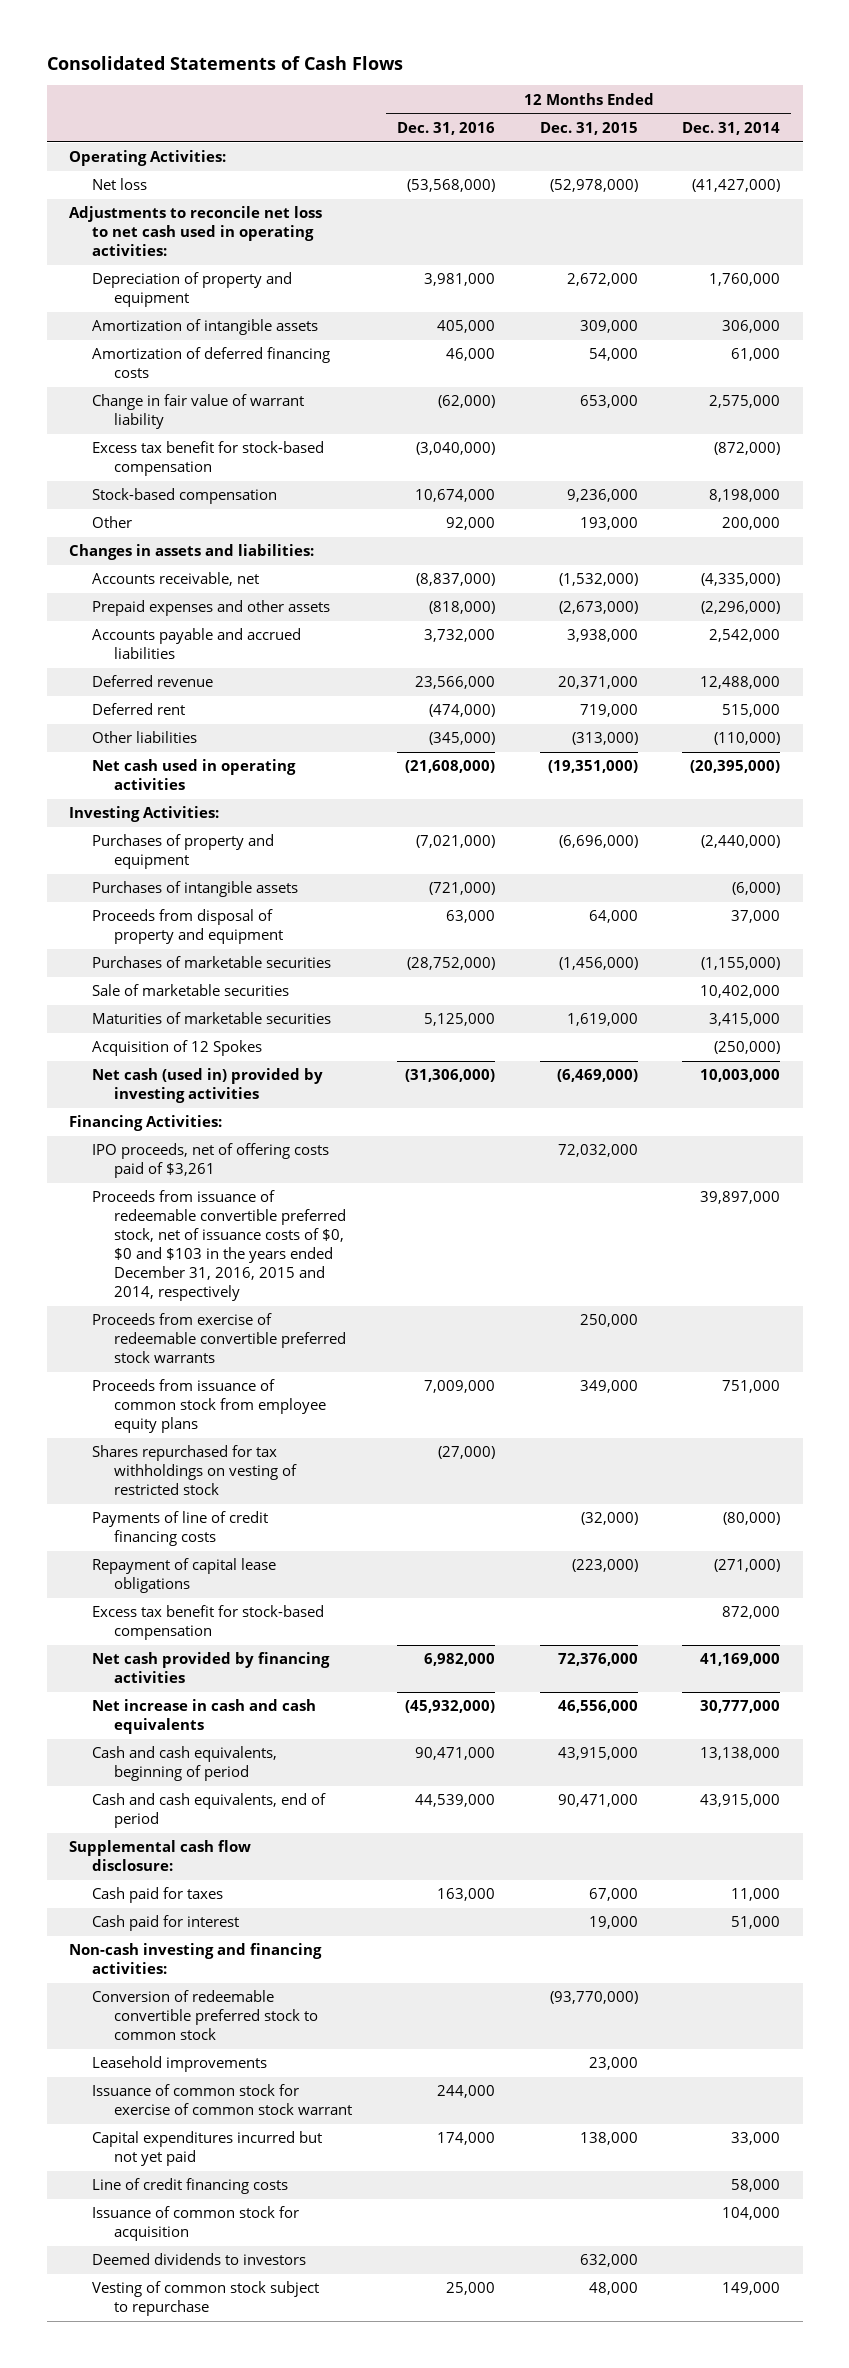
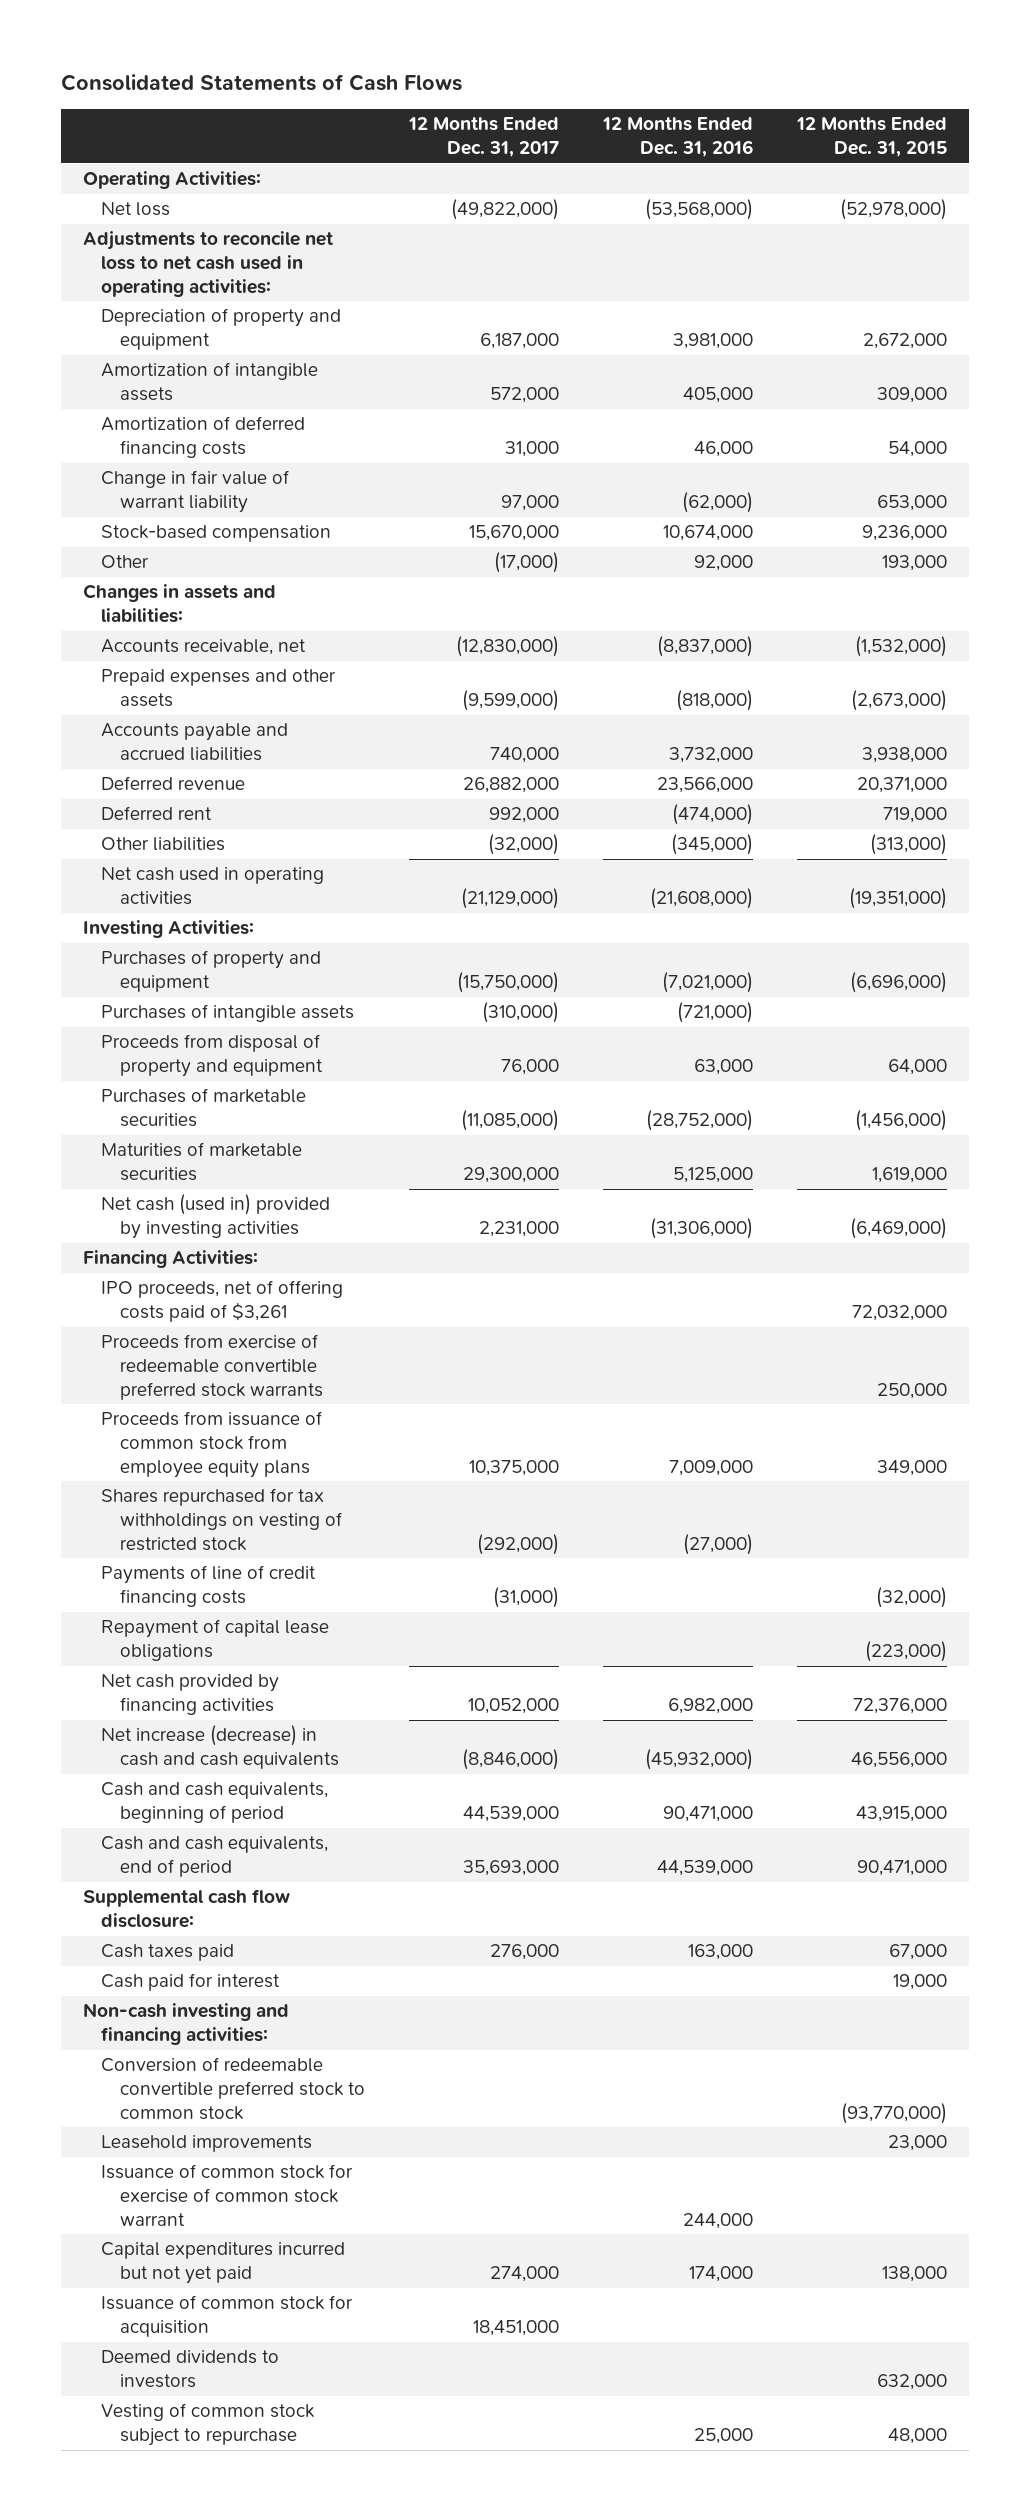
- | 12 Months Ended Dec. 31, 2016 | 12 Months Ended Dec. 31, 2015 | 12 Months Ended Dec. 31, 2014
+ | 12 Months Ended Dec. 31, 2017 | 12 Months Ended Dec. 31, 2016 | 12 Months Ended Dec. 31, 2015
- Excess tax benefit for stock-based compensation | (3,040,000) | | (872,000)
- Sale of marketable securities | | | 10,402,000
- Acquisition of 12 Spokes | | | (250,000)
- Proceeds from issuance of redeemable convertible preferred stock, net of issuance costs of $0, $0 and $103 in the years ended December 31, 2016, 2015 and 2014, respectively | | | 39,897,000
- Excess tax benefit for stock-based compensation | | | 872,000
- Net increase in cash and cash equivalents | (45,932,000) | 46,556,000 | 30,777,000
+ Net increase (decrease) in cash and cash equivalents | (8,846,000) | (45,932,000) | 46,556,000
- Cash paid for taxes | 163,000 | 67,000 | 11,000
+ Cash taxes paid | 276,000 | 163,000 | 67,000
- Line of credit financing costs | | | 58,000

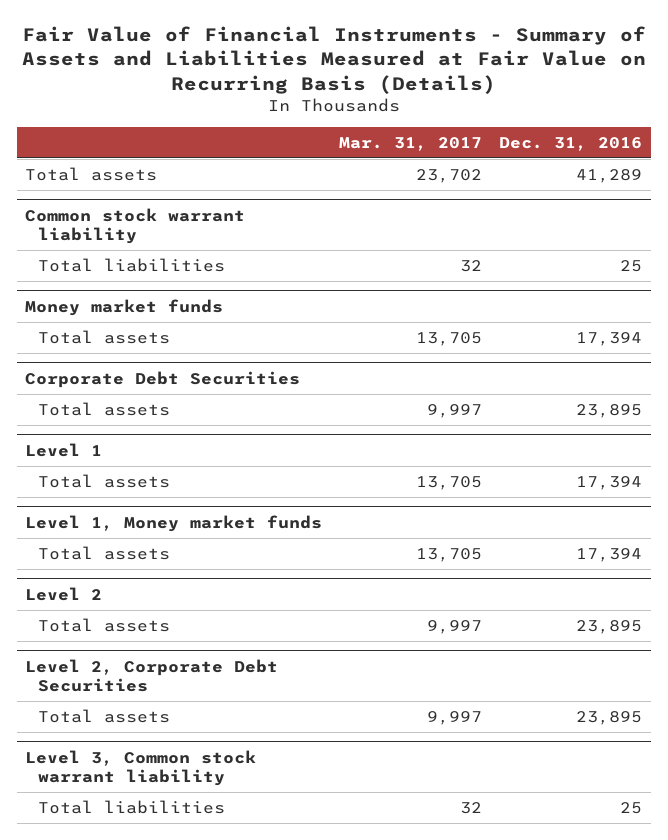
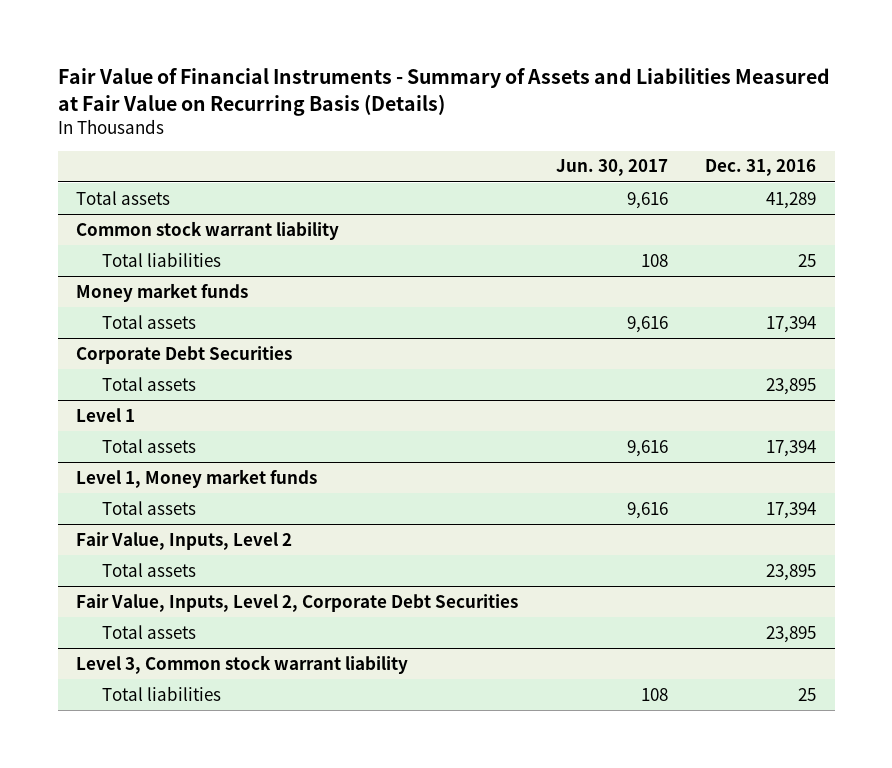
- | Mar. 31, 2017 | Dec. 31, 2016
+ | Jun. 30, 2017 | Dec. 31, 2016
- Level 2
+ Fair Value, Inputs, Level 2
- Level 2, Corporate Debt Securities
+ Fair Value, Inputs, Level 2, Corporate Debt Securities

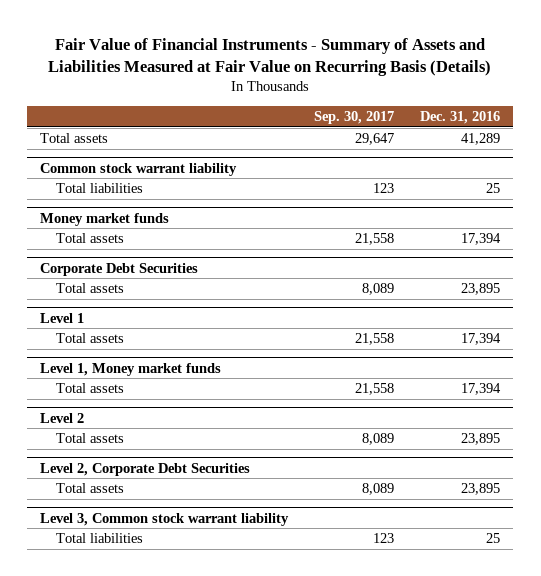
- | Jun. 30, 2017 | Dec. 31, 2016
+ | Sep. 30, 2017 | Dec. 31, 2016
- Fair Value, Inputs, Level 2
+ Level 2
- Fair Value, Inputs, Level 2, Corporate Debt Securities
+ Level 2, Corporate Debt Securities

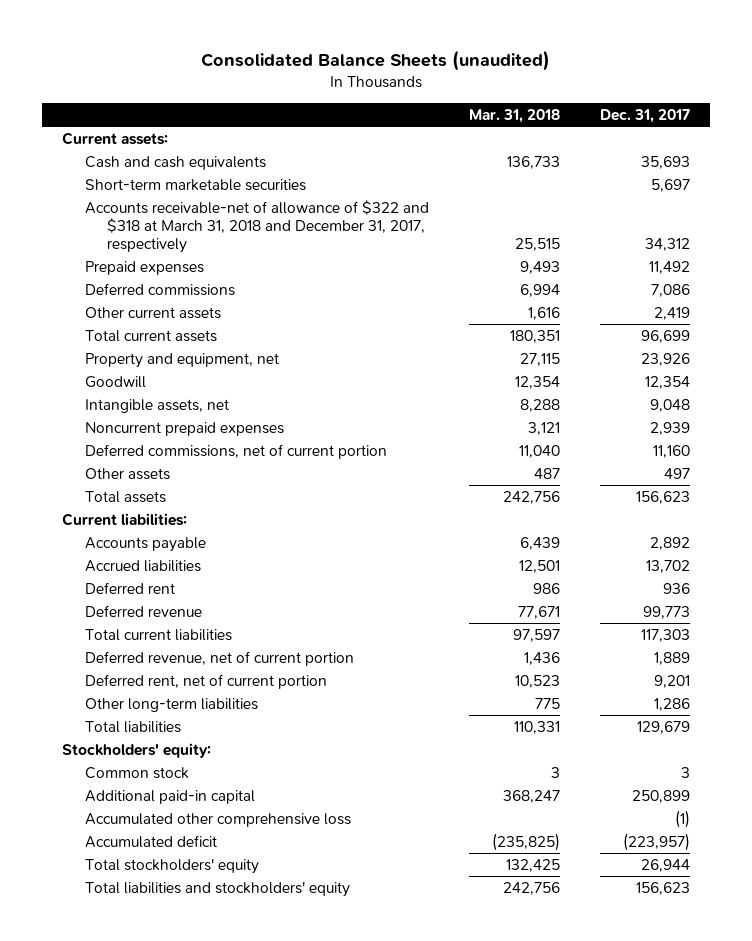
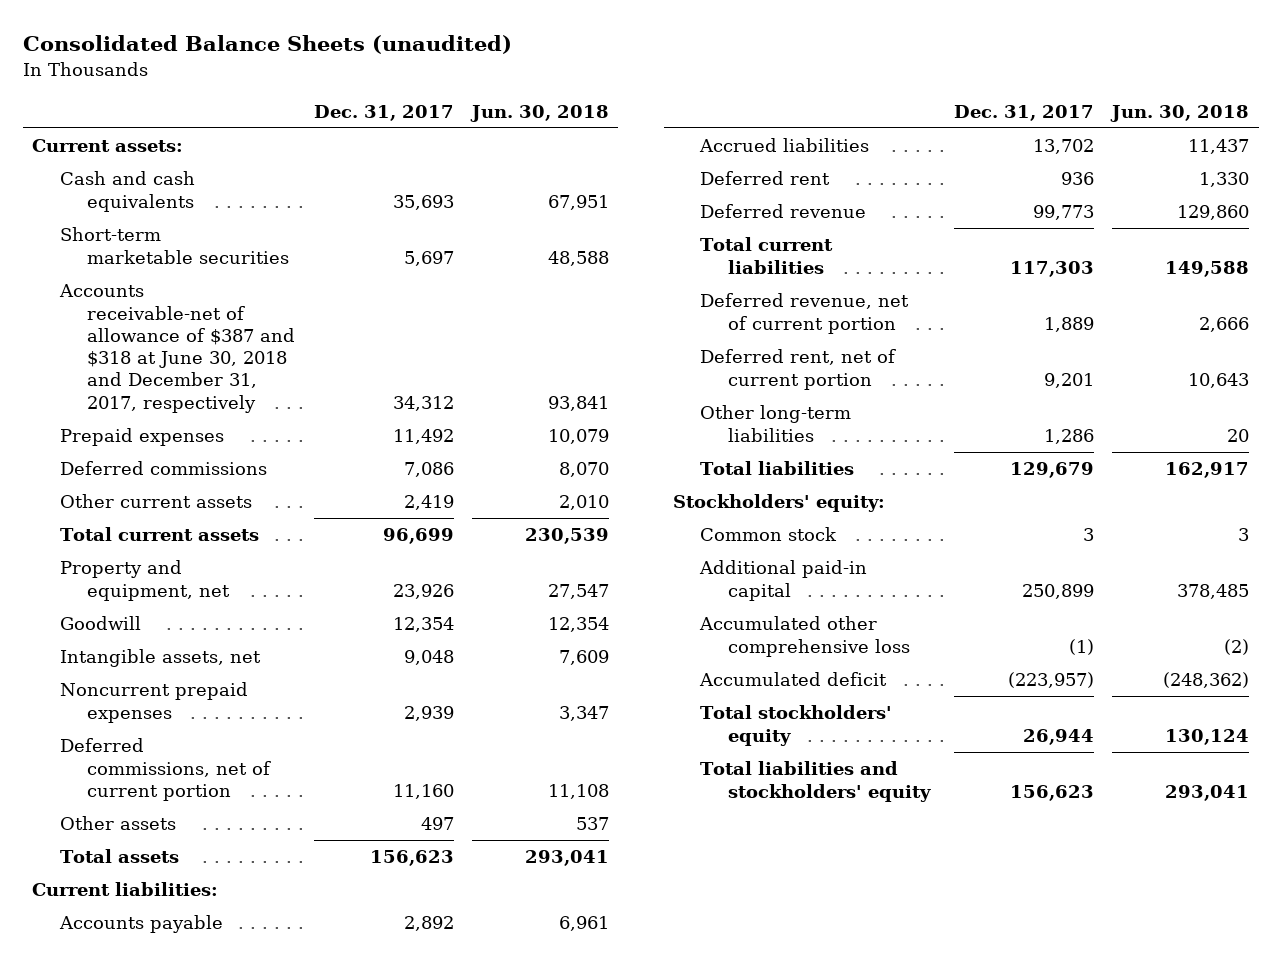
- | Mar. 31, 2018 | Dec. 31, 2017
+ | Dec. 31, 2017 | Jun. 30, 2018
- Accounts receivable-net of allowance of $322 and $318 at March 31, 2018 and December 31, 2017, respectively | 25,515 | 34,312
+ Accounts receivable-net of allowance of $387 and $318 at June 30, 2018 and December 31, 2017, respectively | 34,312 | 93,841

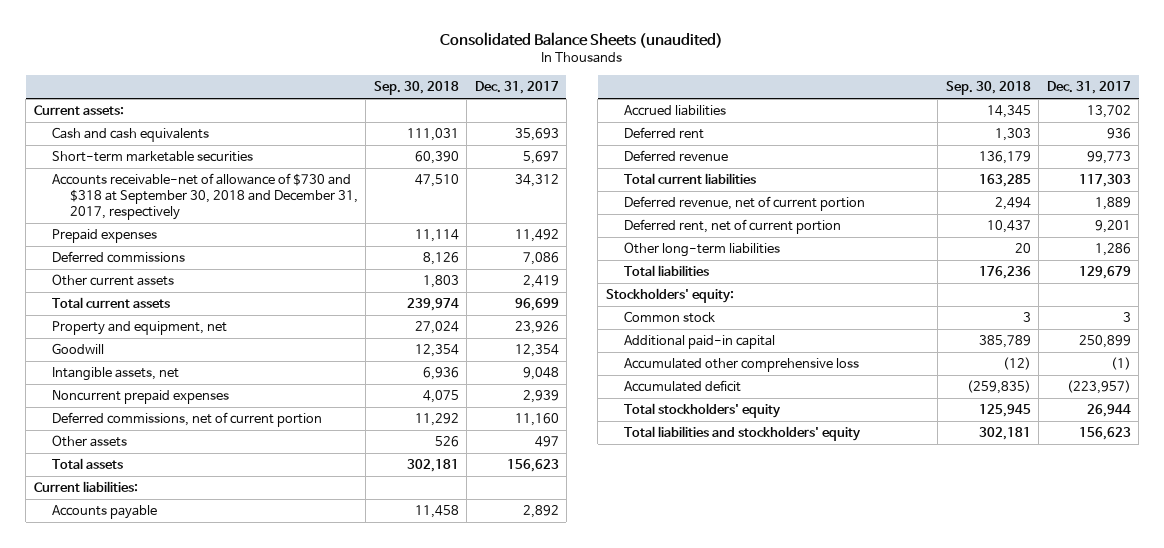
- | Dec. 31, 2017 | Jun. 30, 2018
+ | Sep. 30, 2018 | Dec. 31, 2017
- Accounts receivable-net of allowance of $387 and $318 at June 30, 2018 and December 31, 2017, respectively | 34,312 | 93,841
+ Accounts receivable-net of allowance of $730 and $318 at September 30, 2018 and December 31, 2017, respectively | 47,510 | 34,312

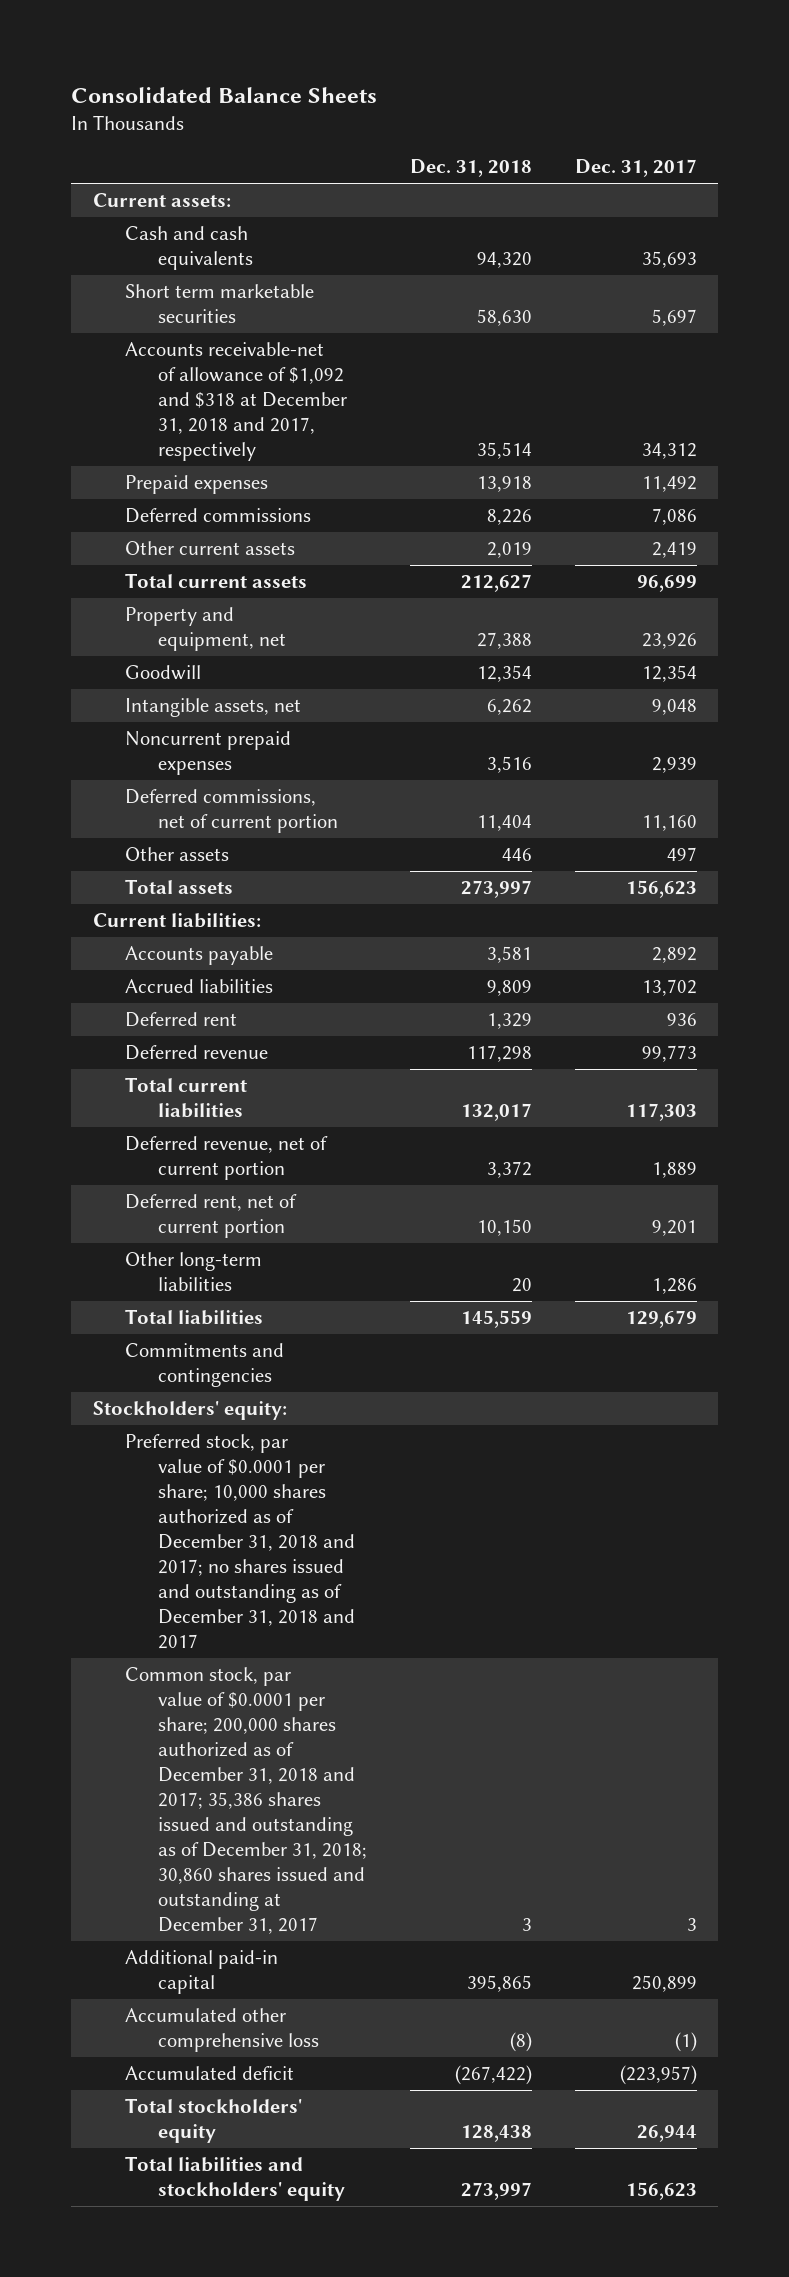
- Consolidated Balance Sheets (unaudited)
+ Consolidated Balance Sheets
- | Sep. 30, 2018 | Dec. 31, 2017
+ | Dec. 31, 2018 | Dec. 31, 2017
- Short-term marketable securities | 60,390 | 5,697
- Accounts receivable-net of allowance of $730 and $318 at September 30, 2018 and December 31, 2017, respectively | 47,510 | 34,312
+ Short term marketable securities | 58,630 | 5,697
+ Accounts receivable-net of allowance of $1,092 and $318 at December 31, 2018 and 2017, respectively | 35,514 | 34,312
+ Commitments and contingencies
- Common stock | 3 | 3
+ Preferred stock, par value of $0.0001 per share; 10,000 shares authorized as of December 31, 2018 and 2017; no shares issued and outstanding as of December 31, 2018 and 2017
+ Common stock, par value of $0.0001 per share; 200,000 shares authorized as of December 31, 2018 and 2017; 35,386 shares issued and outstanding as of December 31, 2018; 30,860 shares issued and outstanding at December 31, 2017 | 3 | 3

